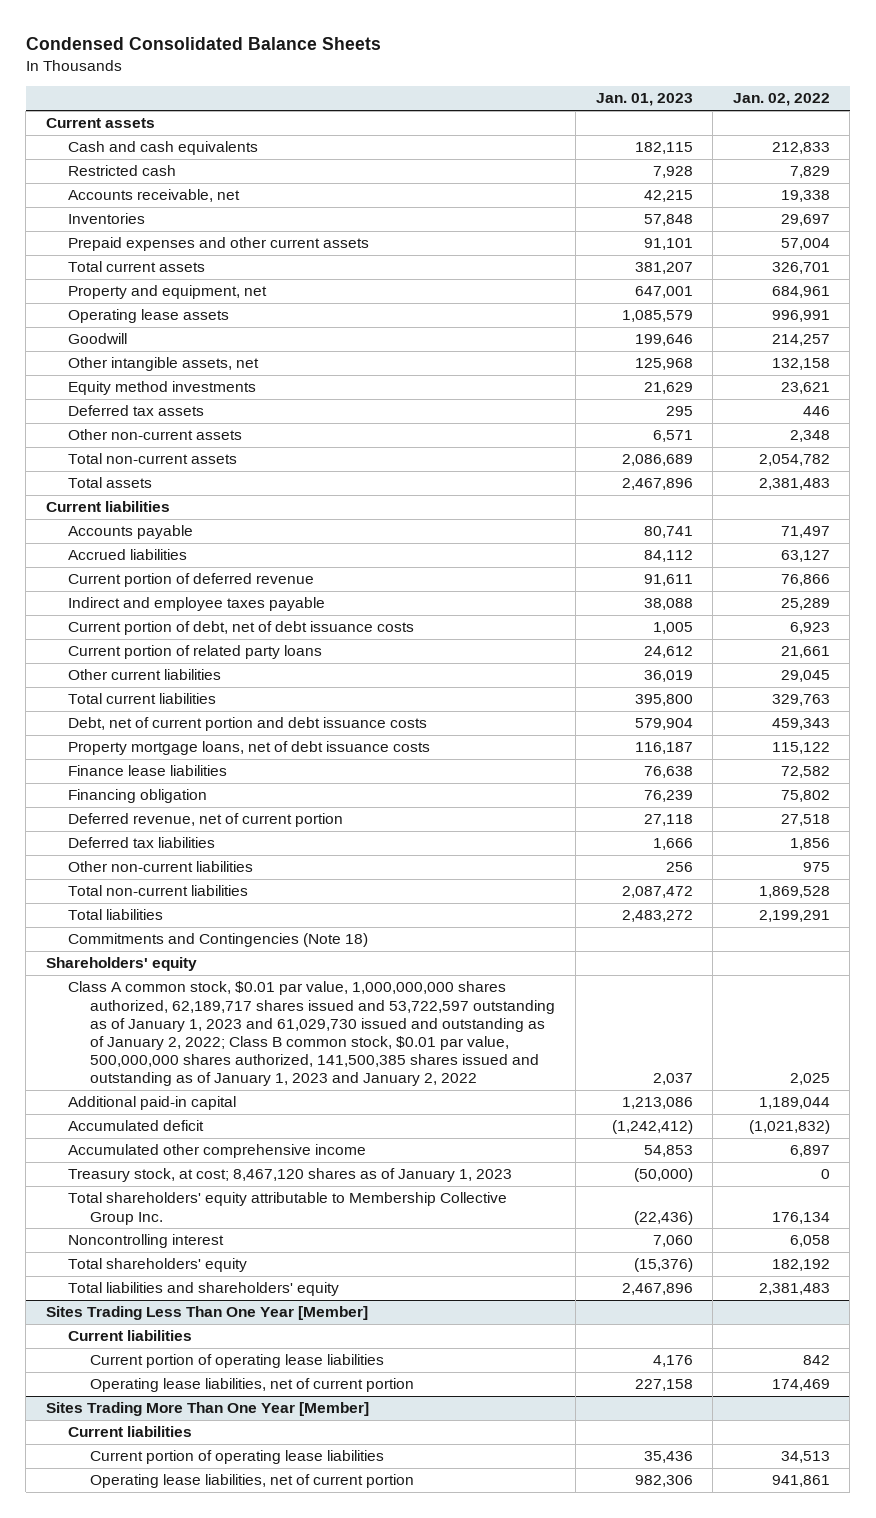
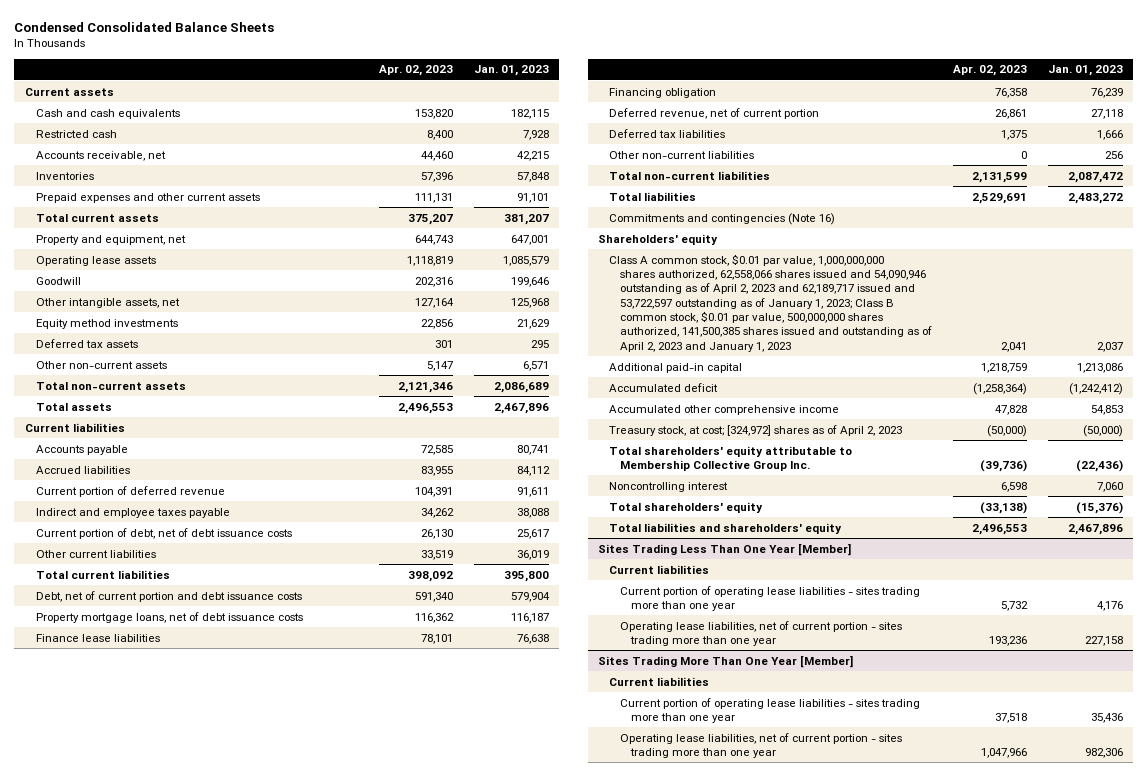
- | Jan. 01, 2023 | Jan. 02, 2022
+ | Apr. 02, 2023 | Jan. 01, 2023
- Current portion of debt, net of debt issuance costs | 1,005 | 6,923
- Current portion of related party loans | 24,612 | 21,661
+ Current portion of debt, net of debt issuance costs | 26,130 | 25,617
- Commitments and Contingencies (Note 18)
+ Commitments and contingencies (Note 16)
- Class A common stock, $0.01 par value, 1,000,000,000 shares authorized, 62,189,717 shares issued and 53,722,597 outstanding as of January 1, 2023 and 61,029,730 issued and outstanding as of January 2, 2022; Class B common stock, $0.01 par value, 500,000,000 shares authorized, 141,500,385 shares issued and outstanding as of January 1, 2023 and January 2, 2022 | 2,037 | 2,025
+ Class A common stock, $0.01 par value, 1,000,000,000 shares authorized, 62,558,066 shares issued and 54,090,946 outstanding as of April 2, 2023 and 62,189,717 issued and 53,722,597 outstanding as of January 1, 2023; Class B common stock, $0.01 par value, 500,000,000 shares authorized, 141,500,385 shares issued and outstanding as of April 2, 2023 and January 1, 2023 | 2,041 | 2,037
- Treasury stock, at cost; 8,467,120 shares as of January 1, 2023 | (50,000) | 0
+ Treasury stock, at cost; [324,972] shares as of April 2, 2023 | (50,000) | (50,000)
@ Sites Trading Less Than One Year [Member]
- Current portion of operating lease liabilities | 4,176 | 842
- Operating lease liabilities, net of current portion | 227,158 | 174,469
+ Current portion of operating lease liabilities - sites trading more than one year | 5,732 | 4,176
+ Operating lease liabilities, net of current portion - sites trading more than one year | 193,236 | 227,158
@ Sites Trading More Than One Year [Member]
- Current portion of operating lease liabilities | 35,436 | 34,513
- Operating lease liabilities, net of current portion | 982,306 | 941,861
+ Current portion of operating lease liabilities - sites trading more than one year | 37,518 | 35,436
+ Operating lease liabilities, net of current portion - sites trading more than one year | 1,047,966 | 982,306

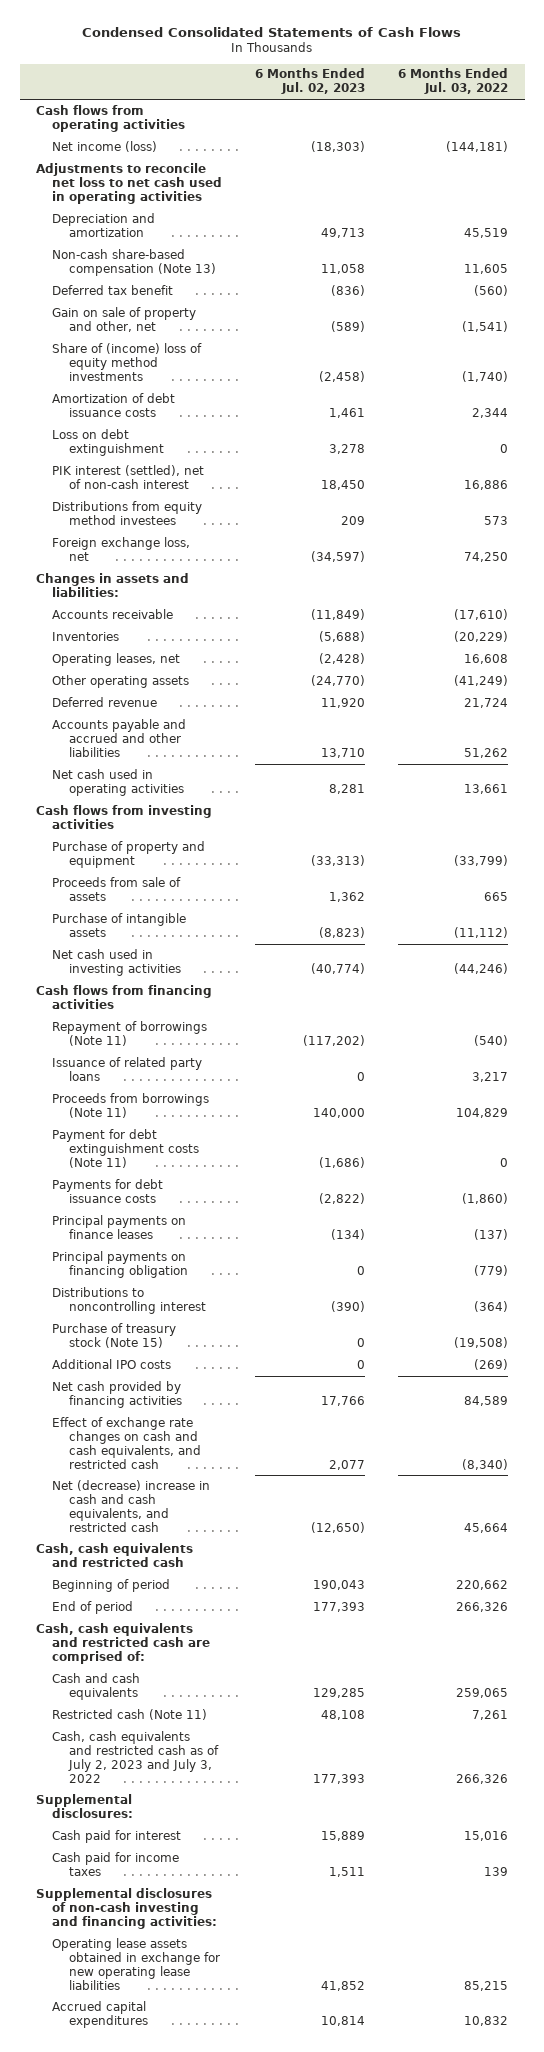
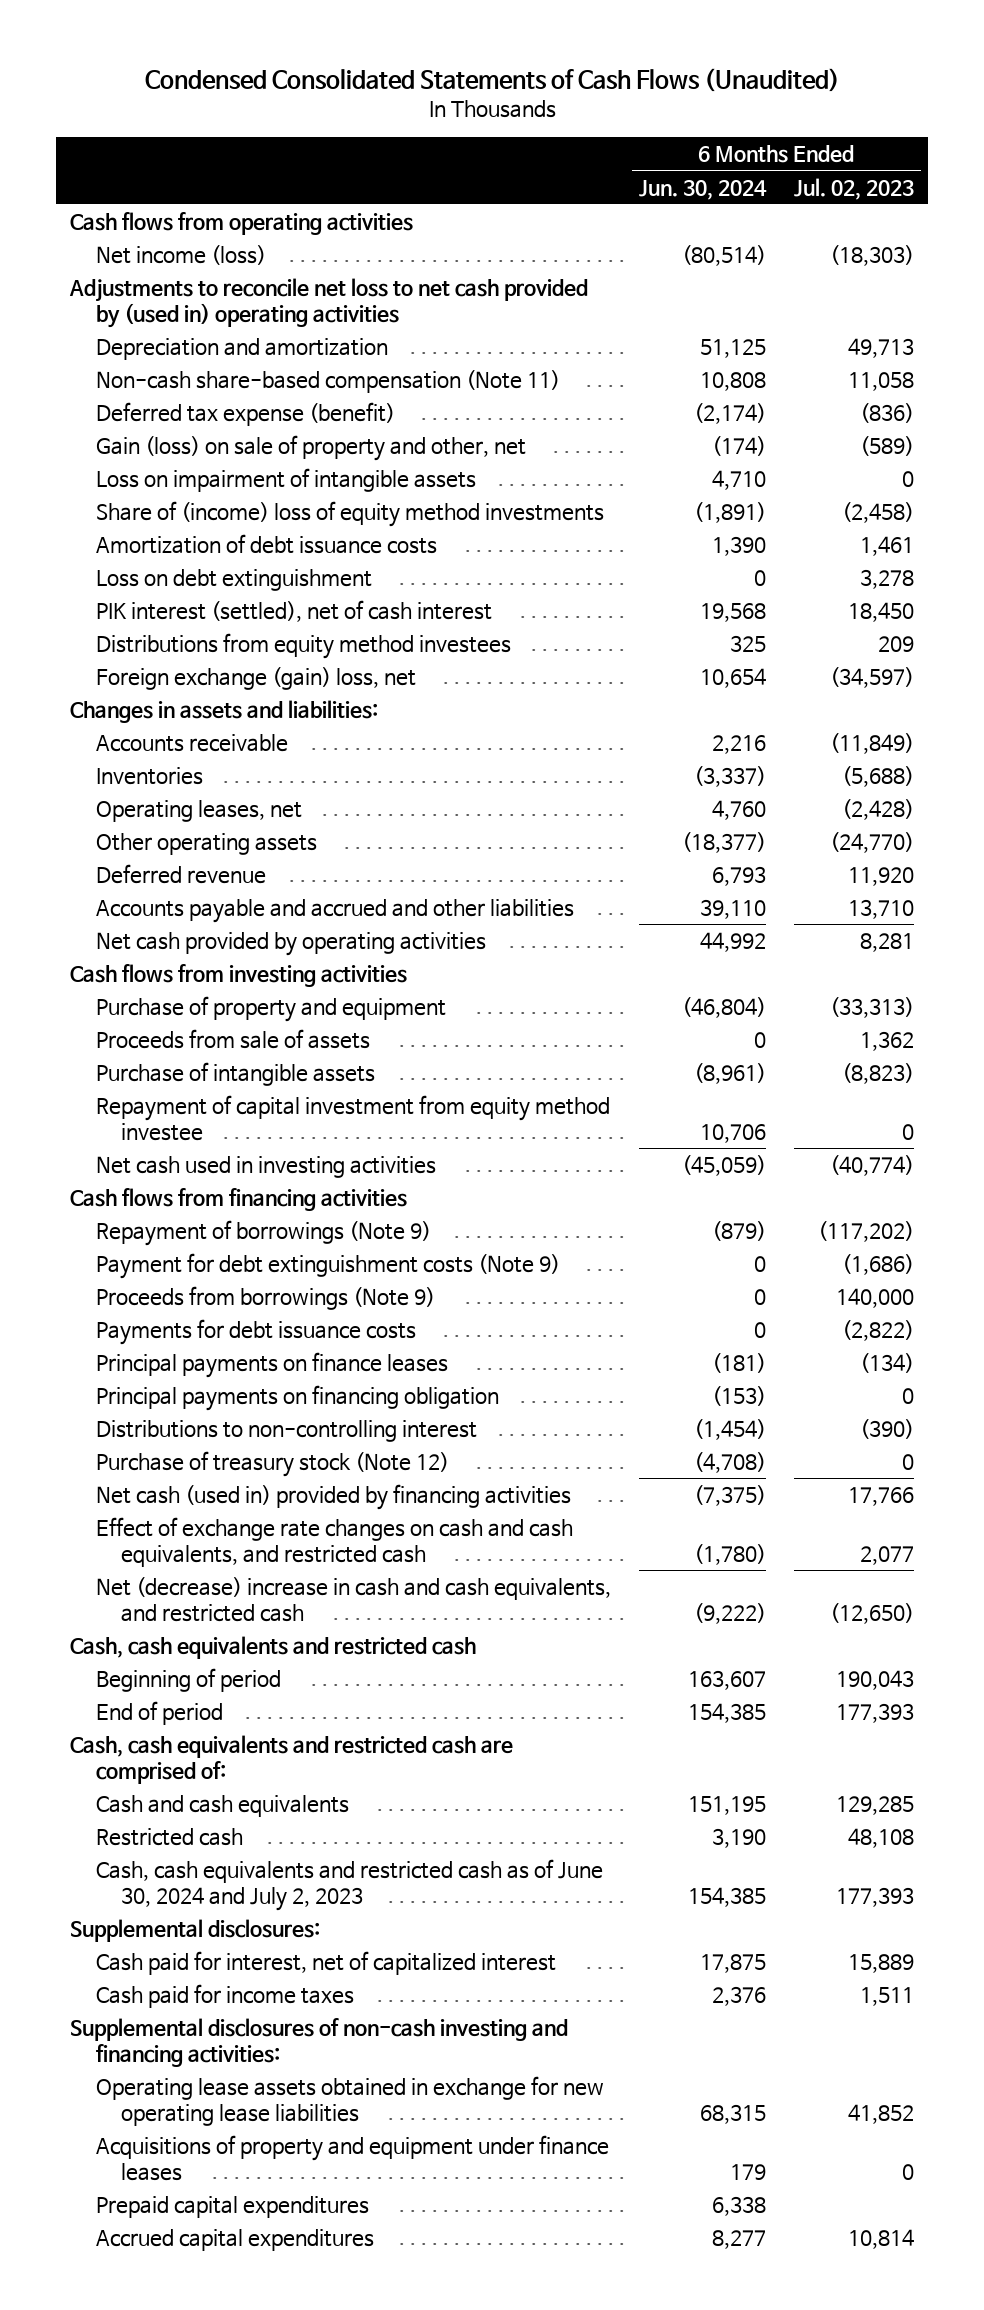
- Condensed Consolidated Statements of Cash Flows
+ Condensed Consolidated Statements of Cash Flows (Unaudited)
- | 6 Months Ended Jul. 02, 2023 | 6 Months Ended Jul. 03, 2022
+ | 6 Months Ended Jun. 30, 2024 | 6 Months Ended Jul. 02, 2023
- Adjustments to reconcile net loss to net cash used in operating activities
+ Adjustments to reconcile net loss to net cash provided by (used in) operating activities
- Non-cash share-based compensation (Note 13) | 11,058 | 11,605
- Deferred tax benefit | (836) | (560)
- Gain on sale of property and other, net | (589) | (1,541)
+ Non-cash share-based compensation (Note 11) | 10,808 | 11,058
+ Deferred tax expense (benefit) | (2,174) | (836)
+ Gain (loss) on sale of property and other, net | (174) | (589)
+ Loss on impairment of intangible assets | 4,710 | 0
- PIK interest (settled), net of non-cash interest | 18,450 | 16,886
+ PIK interest (settled), net of cash interest | 19,568 | 18,450
- Foreign exchange loss, net | (34,597) | 74,250
+ Foreign exchange (gain) loss, net | 10,654 | (34,597)
- Net cash used in operating activities | 8,281 | 13,661
+ Net cash provided by operating activities | 44,992 | 8,281
+ Repayment of capital investment from equity method investee | 10,706 | 0
- Repayment of borrowings (Note 11) | (117,202) | (540)
- Issuance of related party loans | 0 | 3,217
- Proceeds from borrowings (Note 11) | 140,000 | 104,829
- Payment for debt extinguishment costs (Note 11) | (1,686) | 0
+ Repayment of borrowings (Note 9) | (879) | (117,202)
+ Payment for debt extinguishment costs (Note 9) | 0 | (1,686)
+ Proceeds from borrowings (Note 9) | 0 | 140,000
- Distributions to noncontrolling interest | (390) | (364)
- Purchase of treasury stock (Note 15) | 0 | (19,508)
- Additional IPO costs | 0 | (269)
- Net cash provided by financing activities | 17,766 | 84,589
+ Distributions to non-controlling interest | (1,454) | (390)
+ Purchase of treasury stock (Note 12) | (4,708) | 0
+ Net cash (used in) provided by financing activities | (7,375) | 17,766
- Restricted cash (Note 11) | 48,108 | 7,261
- Cash, cash equivalents and restricted cash as of July 2, 2023 and July 3, 2022 | 177,393 | 266,326
+ Restricted cash | 3,190 | 48,108
+ Cash, cash equivalents and restricted cash as of June 30, 2024 and July 2, 2023 | 154,385 | 177,393
- Cash paid for interest | 15,889 | 15,016
+ Cash paid for interest, net of capitalized interest | 17,875 | 15,889
+ Acquisitions of property and equipment under finance leases | 179 | 0
+ Prepaid capital expenditures | 6,338 |

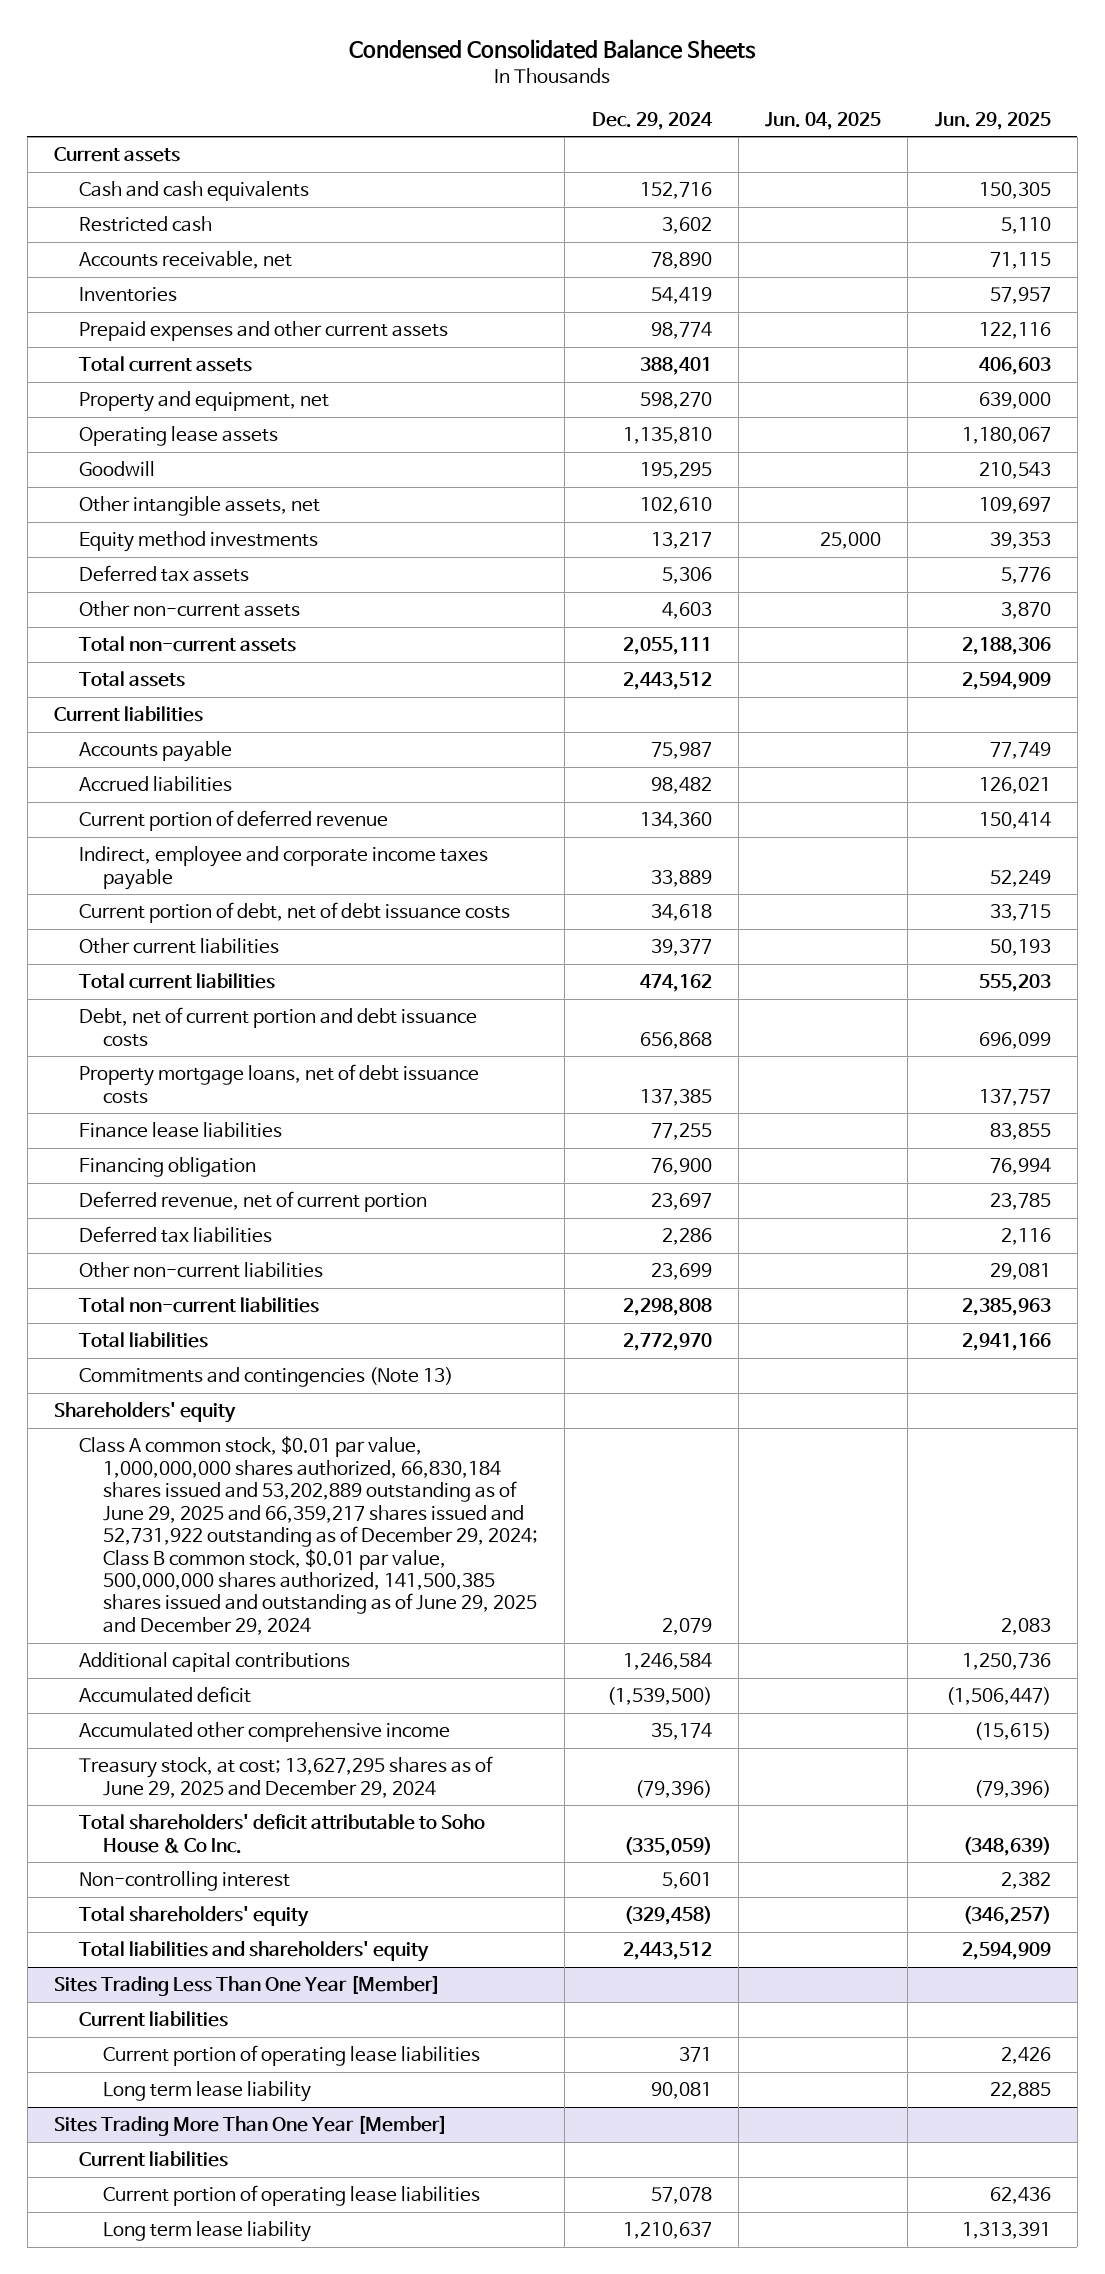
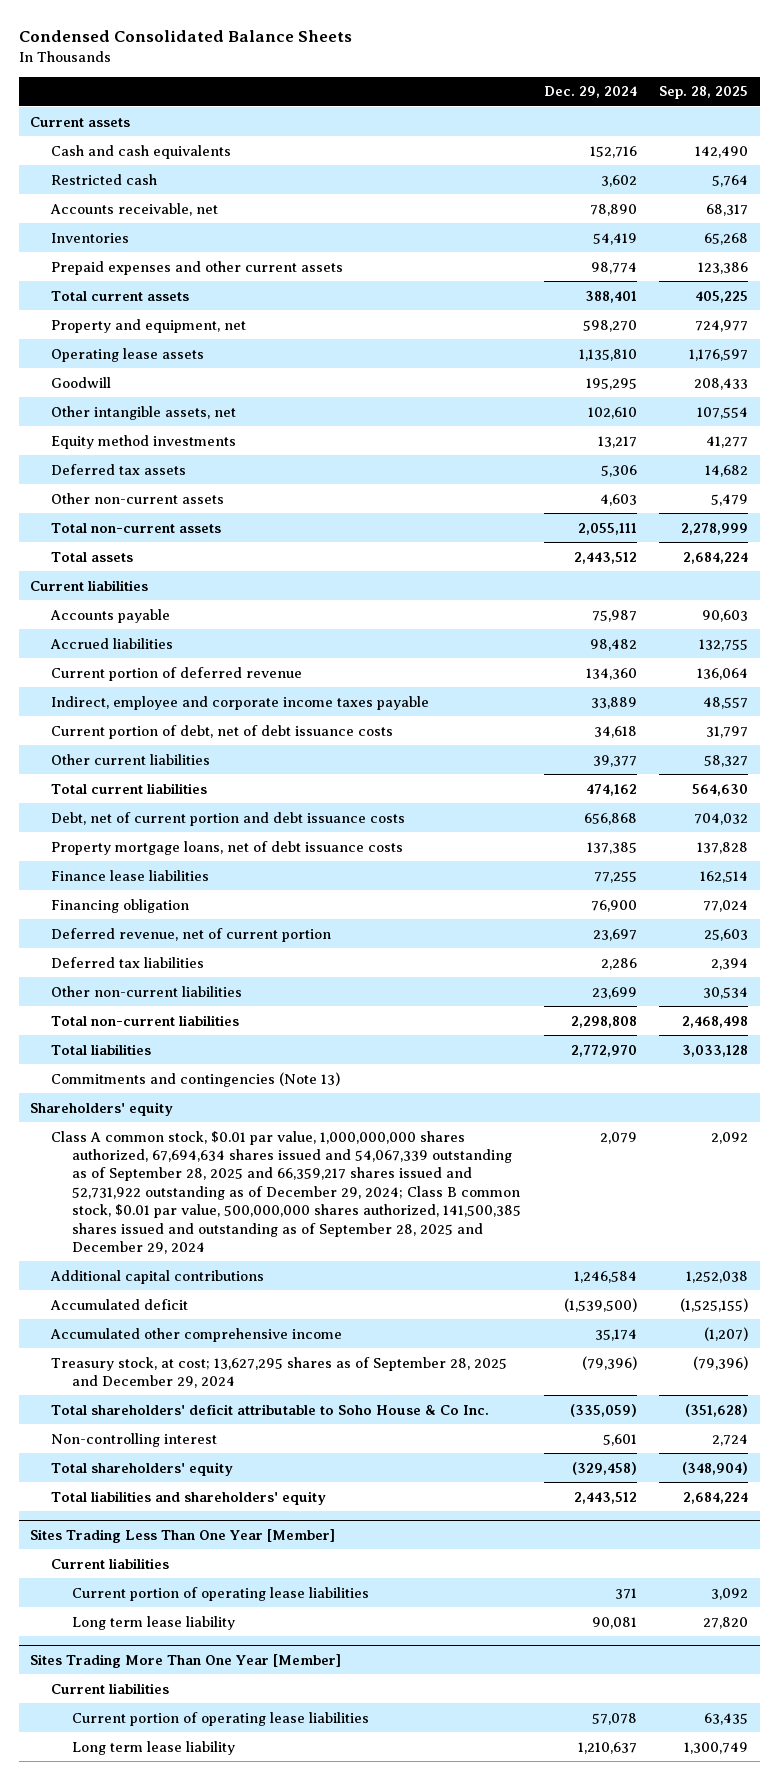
- | Dec. 29, 2024 | Jun. 04, 2025 | Jun. 29, 2025
+ | Dec. 29, 2024 | Sep. 28, 2025
- Class A common stock, $0.01 par value, 1,000,000,000 shares authorized, 66,830,184 shares issued and 53,202,889 outstanding as of June 29, 2025 and 66,359,217 shares issued and 52,731,922 outstanding as of December 29, 2024; Class B common stock, $0.01 par value, 500,000,000 shares authorized, 141,500,385 shares issued and outstanding as of June 29, 2025 and December 29, 2024 | 2,079 | | 2,083
+ Class A common stock, $0.01 par value, 1,000,000,000 shares authorized, 67,694,634 shares issued and 54,067,339 outstanding as of September 28, 2025 and 66,359,217 shares issued and 52,731,922 outstanding as of December 29, 2024; Class B common stock, $0.01 par value, 500,000,000 shares authorized, 141,500,385 shares issued and outstanding as of September 28, 2025 and December 29, 2024 | 2,079 | 2,092
- Treasury stock, at cost; 13,627,295 shares as of June 29, 2025 and December 29, 2024 | (79,396) | | (79,396)
+ Treasury stock, at cost; 13,627,295 shares as of September 28, 2025 and December 29, 2024 | (79,396) | (79,396)

